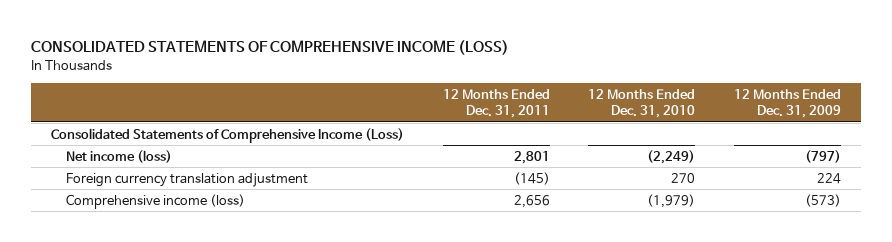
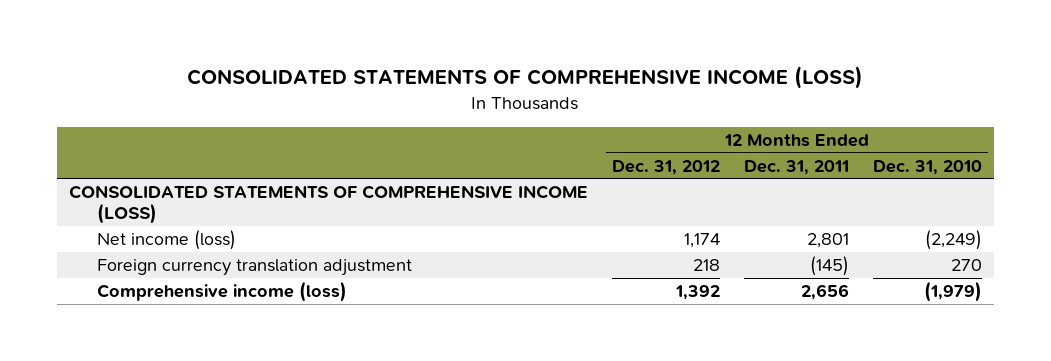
- | 12 Months Ended Dec. 31, 2011 | 12 Months Ended Dec. 31, 2010 | 12 Months Ended Dec. 31, 2009
+ | 12 Months Ended Dec. 31, 2012 | 12 Months Ended Dec. 31, 2011 | 12 Months Ended Dec. 31, 2010
- Consolidated Statements of Comprehensive Income (Loss)
+ CONSOLIDATED STATEMENTS OF COMPREHENSIVE INCOME (LOSS)

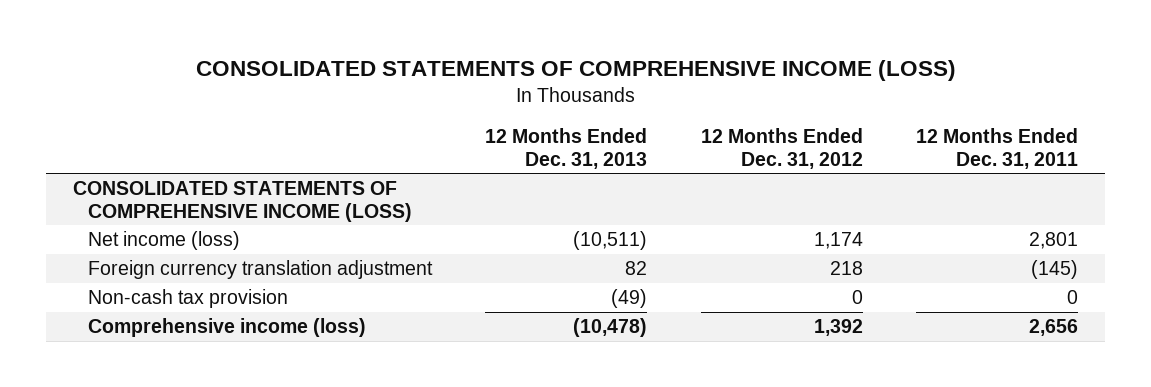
- | 12 Months Ended Dec. 31, 2012 | 12 Months Ended Dec. 31, 2011 | 12 Months Ended Dec. 31, 2010
+ | 12 Months Ended Dec. 31, 2013 | 12 Months Ended Dec. 31, 2012 | 12 Months Ended Dec. 31, 2011
+ Non-cash tax provision | (49) | 0 | 0

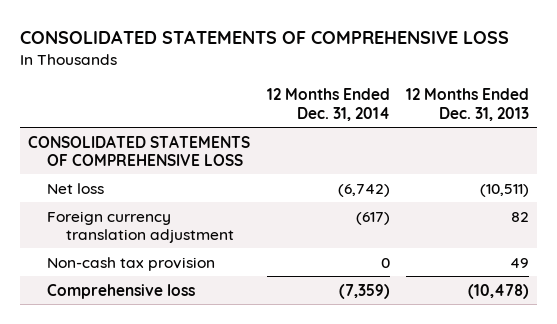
- CONSOLIDATED STATEMENTS OF COMPREHENSIVE INCOME (LOSS)
+ CONSOLIDATED STATEMENTS OF COMPREHENSIVE LOSS
- | 12 Months Ended Dec. 31, 2013 | 12 Months Ended Dec. 31, 2012 | 12 Months Ended Dec. 31, 2011
+ | 12 Months Ended Dec. 31, 2014 | 12 Months Ended Dec. 31, 2013
- CONSOLIDATED STATEMENTS OF COMPREHENSIVE INCOME (LOSS)
- Net income (loss) | (10,511) | 1,174 | 2,801
+ CONSOLIDATED STATEMENTS OF COMPREHENSIVE LOSS
+ Net loss | (6,742) | (10,511)
- Non-cash tax provision | (49) | 0 | 0
- Comprehensive income (loss) | (10,478) | 1,392 | 2,656
+ Non-cash tax provision | 0 | 49
+ Comprehensive loss | (7,359) | (10,478)

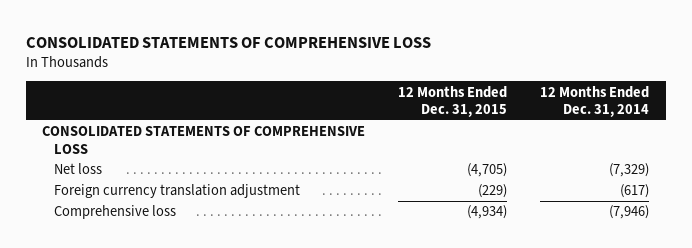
- | 12 Months Ended Dec. 31, 2014 | 12 Months Ended Dec. 31, 2013
+ | 12 Months Ended Dec. 31, 2015 | 12 Months Ended Dec. 31, 2014
- Net loss | (6,742) | (10,511)
+ Net loss | (4,705) | (7,329)
- Non-cash tax provision | 0 | 49
- Comprehensive loss | (7,359) | (10,478)
+ Comprehensive loss | (4,934) | (7,946)

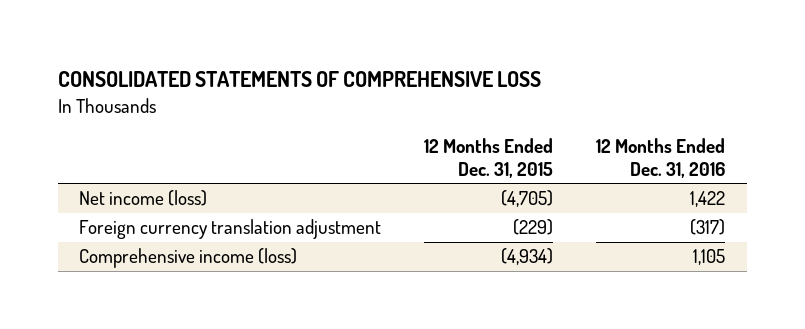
- | 12 Months Ended Dec. 31, 2015 | 12 Months Ended Dec. 31, 2014
+ | 12 Months Ended Dec. 31, 2015 | 12 Months Ended Dec. 31, 2016
- CONSOLIDATED STATEMENTS OF COMPREHENSIVE LOSS
- Net loss | (4,705) | (7,329)
+ Net income (loss) | (4,705) | 1,422
- Comprehensive loss | (4,934) | (7,946)
+ Comprehensive income (loss) | (4,934) | 1,105

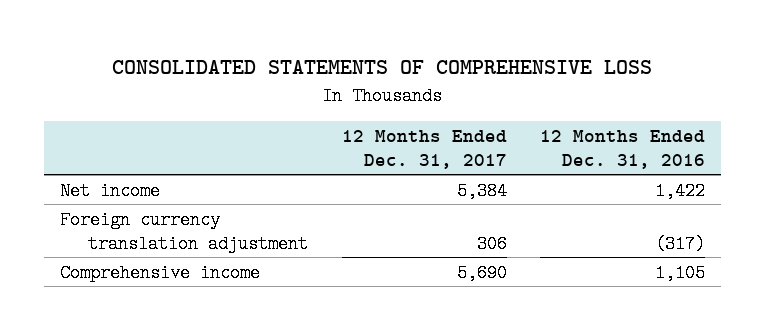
- | 12 Months Ended Dec. 31, 2015 | 12 Months Ended Dec. 31, 2016
+ | 12 Months Ended Dec. 31, 2017 | 12 Months Ended Dec. 31, 2016
- Net income (loss) | (4,705) | 1,422
+ Net income | 5,384 | 1,422
- Comprehensive income (loss) | (4,934) | 1,105
+ Comprehensive income | 5,690 | 1,105

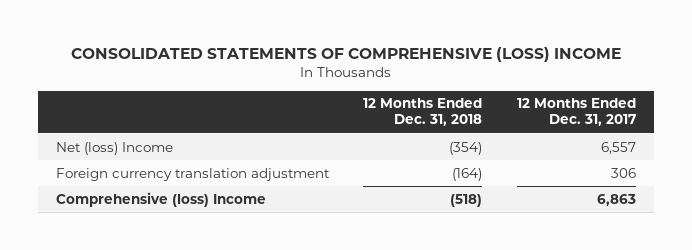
- CONSOLIDATED STATEMENTS OF COMPREHENSIVE LOSS
+ CONSOLIDATED STATEMENTS OF COMPREHENSIVE (LOSS) INCOME
- | 12 Months Ended Dec. 31, 2017 | 12 Months Ended Dec. 31, 2016
+ | 12 Months Ended Dec. 31, 2018 | 12 Months Ended Dec. 31, 2017
- Net income | 5,384 | 1,422
+ Net (loss) Income | (354) | 6,557
- Comprehensive income | 5,690 | 1,105
+ Comprehensive (loss) Income | (518) | 6,863

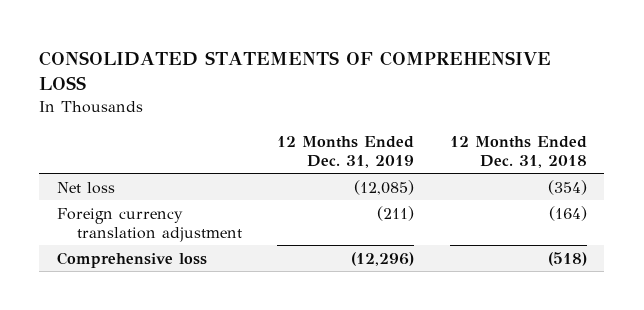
- CONSOLIDATED STATEMENTS OF COMPREHENSIVE (LOSS) INCOME
+ CONSOLIDATED STATEMENTS OF COMPREHENSIVE LOSS
- | 12 Months Ended Dec. 31, 2018 | 12 Months Ended Dec. 31, 2017
+ | 12 Months Ended Dec. 31, 2019 | 12 Months Ended Dec. 31, 2018
- Net (loss) Income | (354) | 6,557
+ Net loss | (12,085) | (354)
- Comprehensive (loss) Income | (518) | 6,863
+ Comprehensive loss | (12,296) | (518)

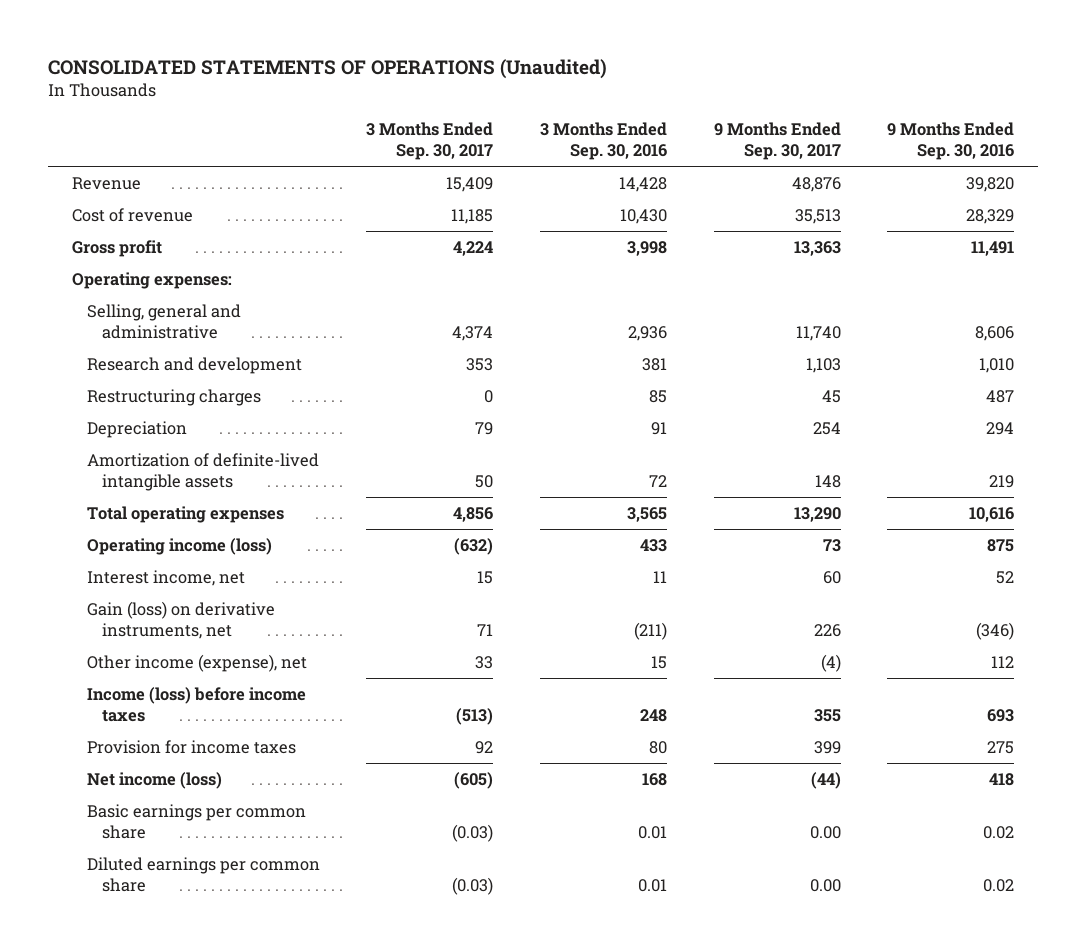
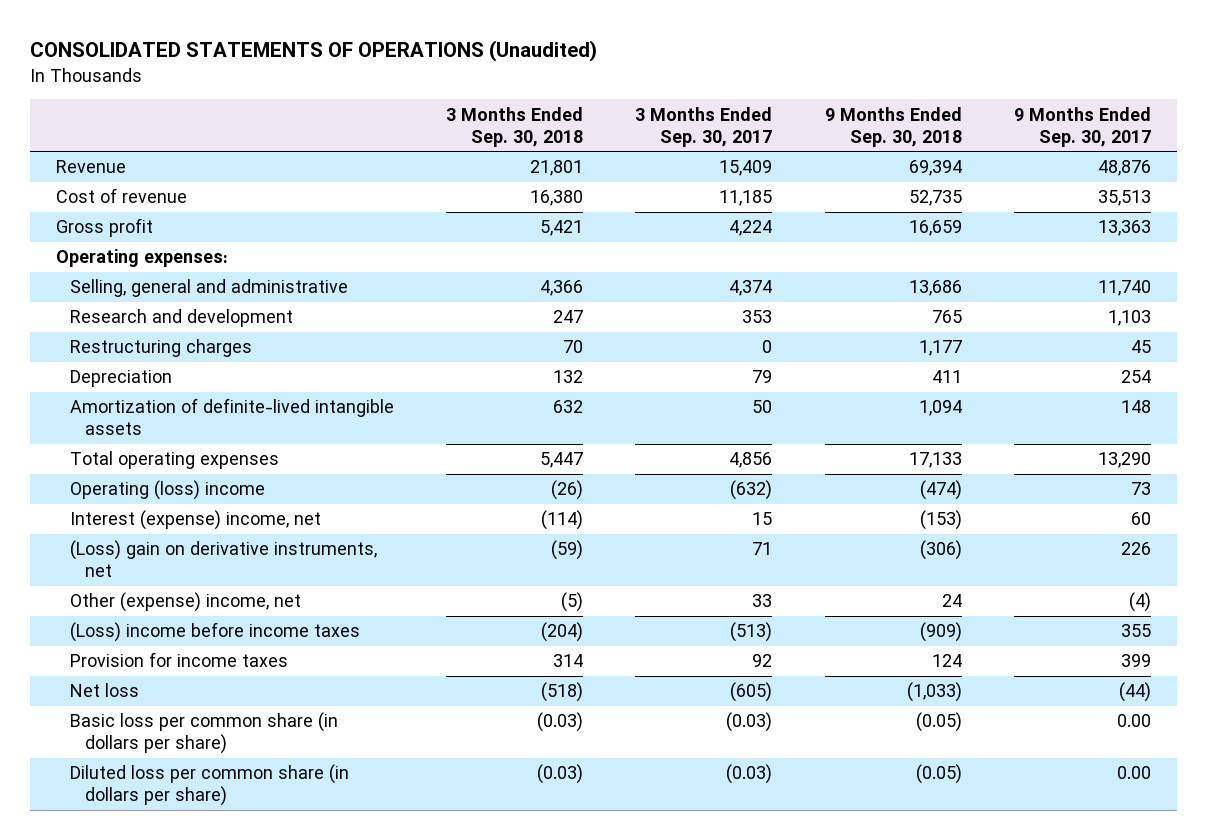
- | 3 Months Ended Sep. 30, 2017 | 3 Months Ended Sep. 30, 2016 | 9 Months Ended Sep. 30, 2017 | 9 Months Ended Sep. 30, 2016
+ | 3 Months Ended Sep. 30, 2018 | 3 Months Ended Sep. 30, 2017 | 9 Months Ended Sep. 30, 2018 | 9 Months Ended Sep. 30, 2017
- Operating income (loss) | (632) | 433 | 73 | 875
- Interest income, net | 15 | 11 | 60 | 52
- Gain (loss) on derivative instruments, net | 71 | (211) | 226 | (346)
- Other income (expense), net | 33 | 15 | (4) | 112
- Income (loss) before income taxes | (513) | 248 | 355 | 693
+ Operating (loss) income | (26) | (632) | (474) | 73
+ Interest (expense) income, net | (114) | 15 | (153) | 60
+ (Loss) gain on derivative instruments, net | (59) | 71 | (306) | 226
+ Other (expense) income, net | (5) | 33 | 24 | (4)
+ (Loss) income before income taxes | (204) | (513) | (909) | 355
- Net income (loss) | (605) | 168 | (44) | 418
- Basic earnings per common share | (0.03) | 0.01 | 0.00 | 0.02
- Diluted earnings per common share | (0.03) | 0.01 | 0.00 | 0.02
+ Net loss | (518) | (605) | (1,033) | (44)
+ Basic loss per common share (in dollars per share) | (0.03) | (0.03) | (0.05) | 0.00
+ Diluted loss per common share (in dollars per share) | (0.03) | (0.03) | (0.05) | 0.00

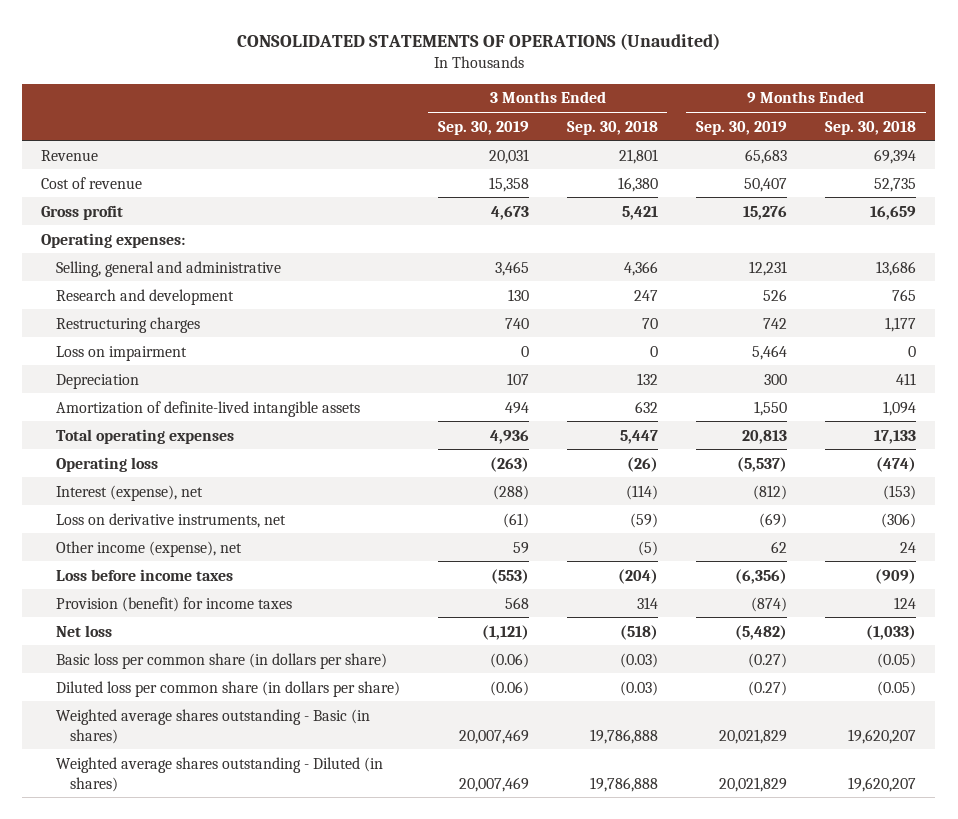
- | 3 Months Ended Sep. 30, 2018 | 3 Months Ended Sep. 30, 2017 | 9 Months Ended Sep. 30, 2018 | 9 Months Ended Sep. 30, 2017
+ | 3 Months Ended Sep. 30, 2019 | 3 Months Ended Sep. 30, 2018 | 9 Months Ended Sep. 30, 2019 | 9 Months Ended Sep. 30, 2018
+ Loss on impairment | 0 | 0 | 5,464 | 0
- Operating (loss) income | (26) | (632) | (474) | 73
- Interest (expense) income, net | (114) | 15 | (153) | 60
- (Loss) gain on derivative instruments, net | (59) | 71 | (306) | 226
- Other (expense) income, net | (5) | 33 | 24 | (4)
- (Loss) income before income taxes | (204) | (513) | (909) | 355
- Provision for income taxes | 314 | 92 | 124 | 399
+ Operating loss | (263) | (26) | (5,537) | (474)
+ Interest (expense), net | (288) | (114) | (812) | (153)
+ Loss on derivative instruments, net | (61) | (59) | (69) | (306)
+ Other income (expense), net | 59 | (5) | 62 | 24
+ Loss before income taxes | (553) | (204) | (6,356) | (909)
+ Provision (benefit) for income taxes | 568 | 314 | (874) | 124
+ Weighted average shares outstanding - Basic (in shares) | 20,007,469 | 19,786,888 | 20,021,829 | 19,620,207
+ Weighted average shares outstanding - Diluted (in shares) | 20,007,469 | 19,786,888 | 20,021,829 | 19,620,207

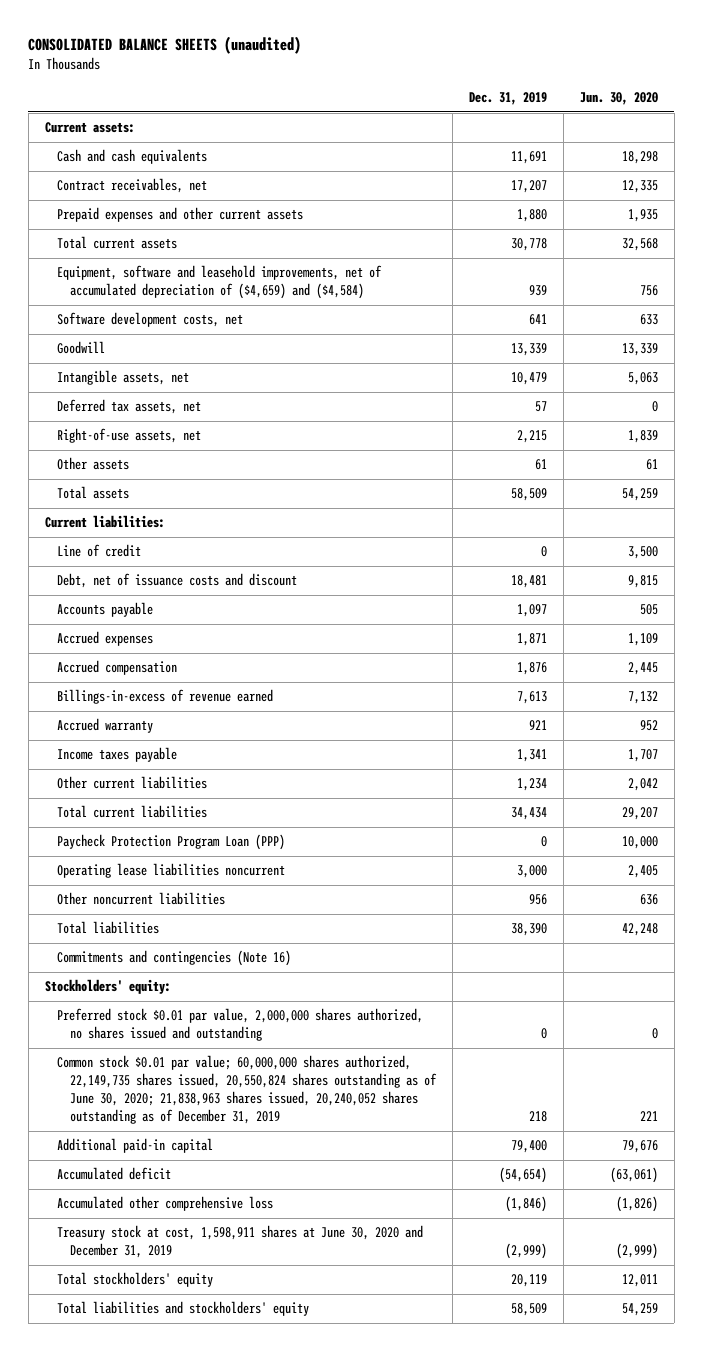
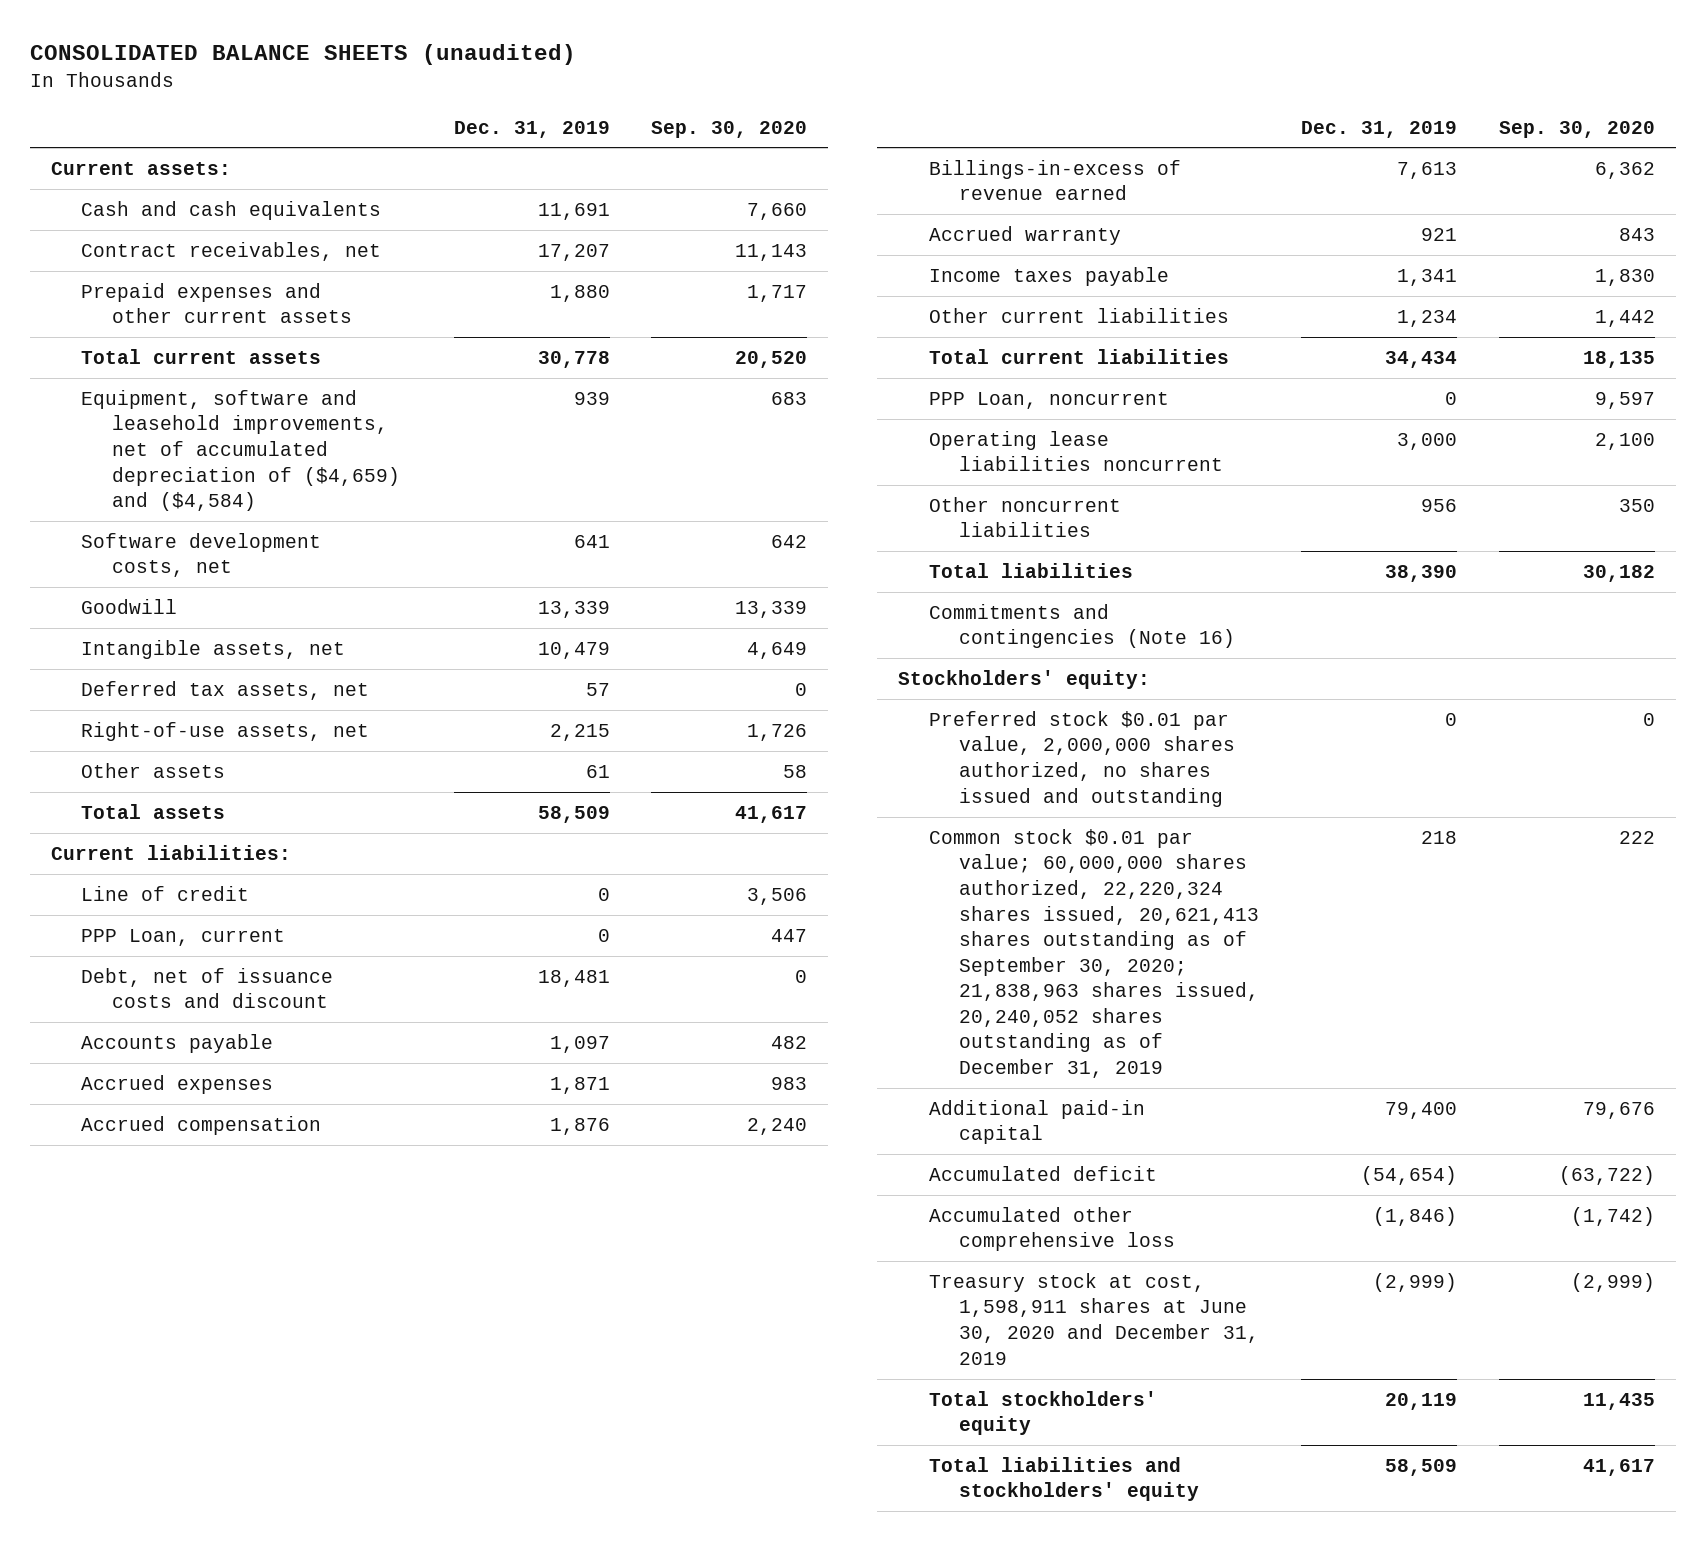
- | Dec. 31, 2019 | Jun. 30, 2020
+ | Dec. 31, 2019 | Sep. 30, 2020
+ PPP Loan, current | 0 | 447
- Paycheck Protection Program Loan (PPP) | 0 | 10,000
+ PPP Loan, noncurrent | 0 | 9,597
- Common stock $0.01 par value; 60,000,000 shares authorized, 22,149,735 shares issued, 20,550,824 shares outstanding as of June 30, 2020; 21,838,963 shares issued, 20,240,052 shares outstanding as of December 31, 2019 | 218 | 221
+ Common stock $0.01 par value; 60,000,000 shares authorized, 22,220,324 shares issued, 20,621,413 shares outstanding as of September 30, 2020; 21,838,963 shares issued, 20,240,052 shares outstanding as of December 31, 2019 | 218 | 222

